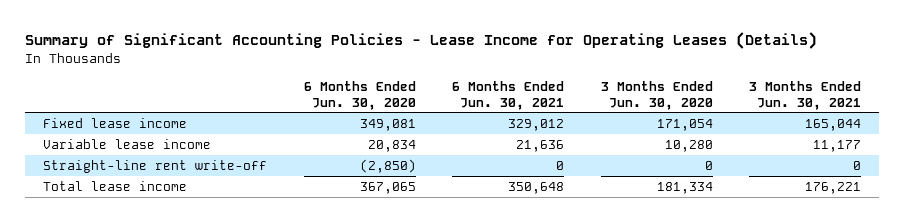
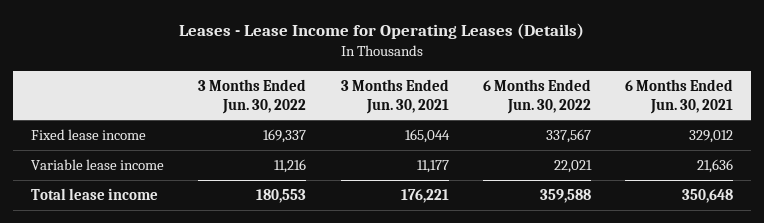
- Summary of Significant Accounting Policies - Lease Income for Operating Leases (Details)
+ Leases - Lease Income for Operating Leases (Details)
- | 6 Months Ended Jun. 30, 2020 | 6 Months Ended Jun. 30, 2021 | 3 Months Ended Jun. 30, 2020 | 3 Months Ended Jun. 30, 2021
+ | 3 Months Ended Jun. 30, 2022 | 3 Months Ended Jun. 30, 2021 | 6 Months Ended Jun. 30, 2022 | 6 Months Ended Jun. 30, 2021
- Straight-line rent write-off | (2,850) | 0 | 0 | 0

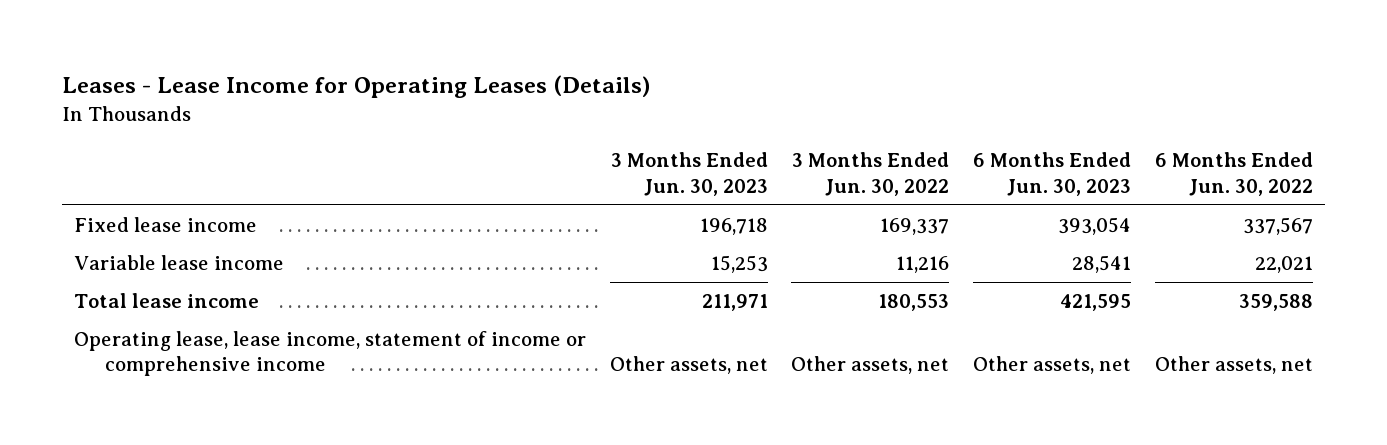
- | 3 Months Ended Jun. 30, 2022 | 3 Months Ended Jun. 30, 2021 | 6 Months Ended Jun. 30, 2022 | 6 Months Ended Jun. 30, 2021
+ | 3 Months Ended Jun. 30, 2023 | 3 Months Ended Jun. 30, 2022 | 6 Months Ended Jun. 30, 2023 | 6 Months Ended Jun. 30, 2022
+ Operating lease, lease income, statement of income or comprehensive income | Other assets, net | Other assets, net | Other assets, net | Other assets, net

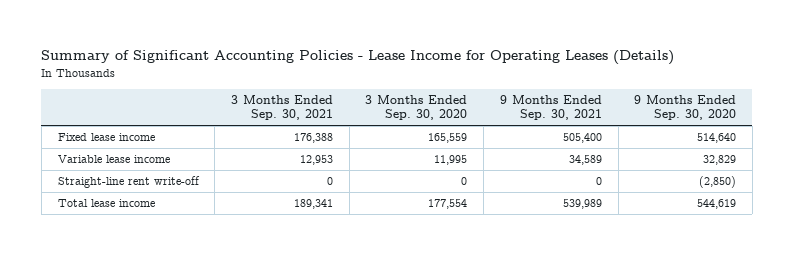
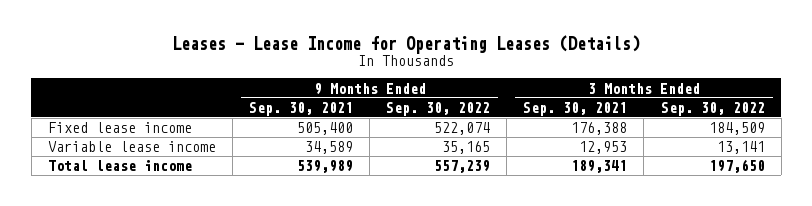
- Summary of Significant Accounting Policies - Lease Income for Operating Leases (Details)
+ Leases - Lease Income for Operating Leases (Details)
- | 3 Months Ended Sep. 30, 2021 | 3 Months Ended Sep. 30, 2020 | 9 Months Ended Sep. 30, 2021 | 9 Months Ended Sep. 30, 2020
+ | 9 Months Ended Sep. 30, 2021 | 9 Months Ended Sep. 30, 2022 | 3 Months Ended Sep. 30, 2021 | 3 Months Ended Sep. 30, 2022
- Straight-line rent write-off | 0 | 0 | 0 | (2,850)

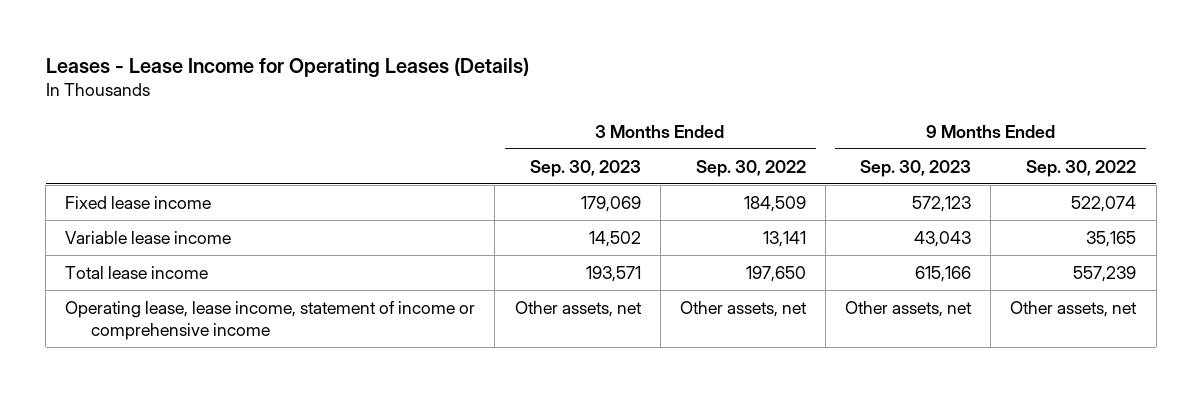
- | 9 Months Ended Sep. 30, 2021 | 9 Months Ended Sep. 30, 2022 | 3 Months Ended Sep. 30, 2021 | 3 Months Ended Sep. 30, 2022
+ | 3 Months Ended Sep. 30, 2023 | 3 Months Ended Sep. 30, 2022 | 9 Months Ended Sep. 30, 2023 | 9 Months Ended Sep. 30, 2022
+ Operating lease, lease income, statement of income or comprehensive income | Other assets, net | Other assets, net | Other assets, net | Other assets, net

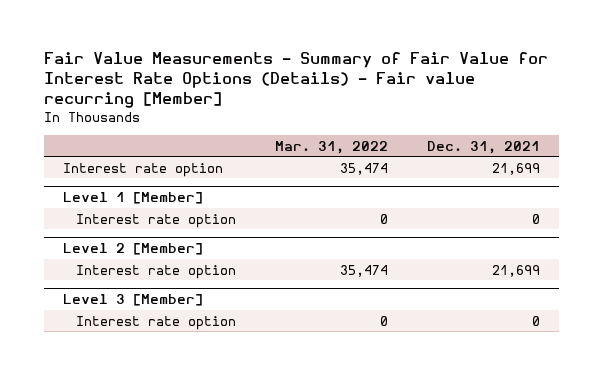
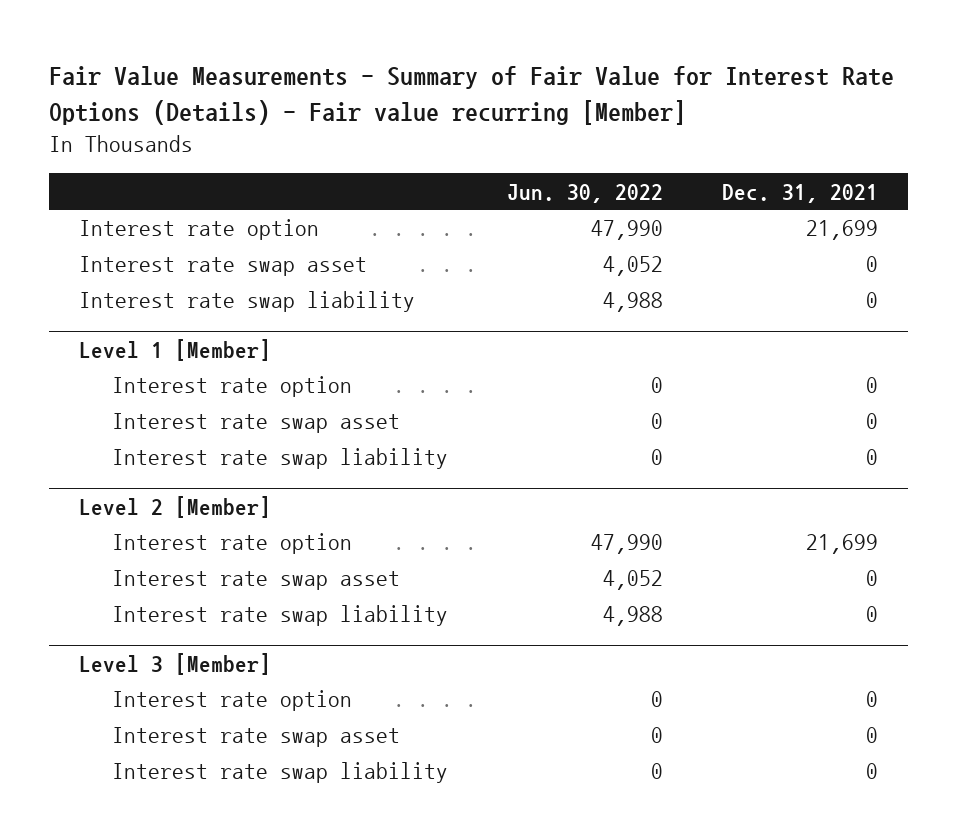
- | Mar. 31, 2022 | Dec. 31, 2021
+ | Jun. 30, 2022 | Dec. 31, 2021
+ Interest rate swap asset | 4,052 | 0
+ Interest rate swap liability | 4,988 | 0
@ Level 1 [Member]
+ Interest rate swap asset | 0 | 0
+ Interest rate swap liability | 0 | 0
@ Level 2 [Member]
+ Interest rate swap asset | 4,052 | 0
+ Interest rate swap liability | 4,988 | 0
@ Level 3 [Member]
+ Interest rate swap asset | 0 | 0
+ Interest rate swap liability | 0 | 0

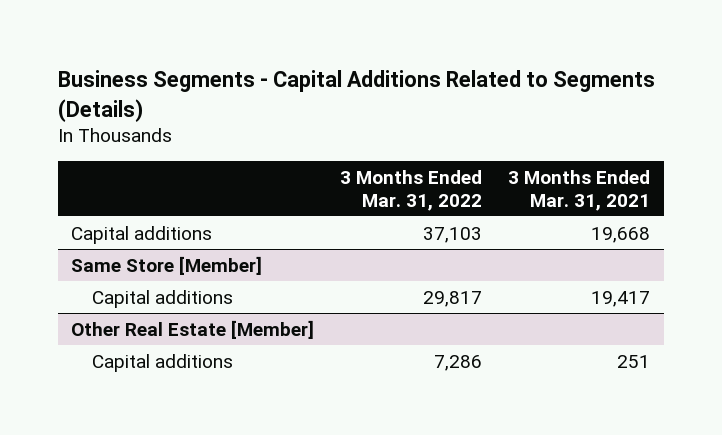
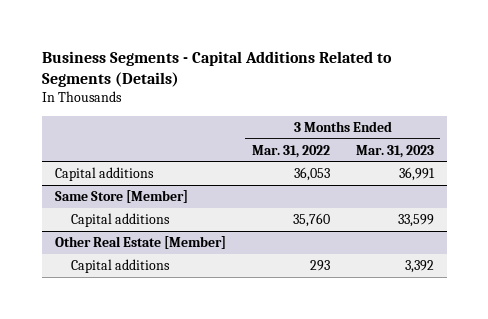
- | 3 Months Ended Mar. 31, 2022 | 3 Months Ended Mar. 31, 2021
+ | 3 Months Ended Mar. 31, 2022 | 3 Months Ended Mar. 31, 2023
- Capital additions | 37,103 | 19,668
+ Capital additions | 36,053 | 36,991
@ Same Store [Member]
- Capital additions | 29,817 | 19,417
+ Capital additions | 35,760 | 33,599
@ Other Real Estate [Member]
- Capital additions | 7,286 | 251
+ Capital additions | 293 | 3,392

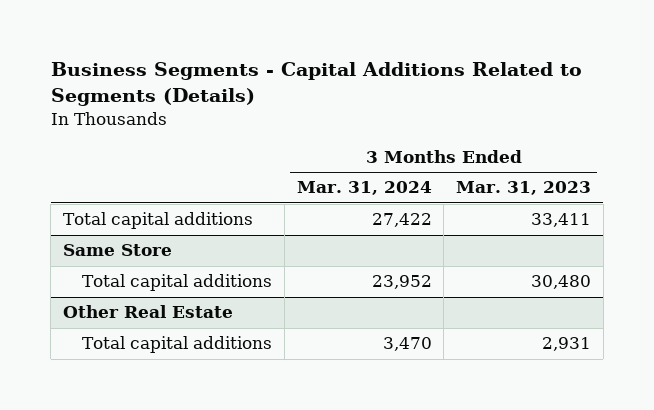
- | 3 Months Ended Mar. 31, 2022 | 3 Months Ended Mar. 31, 2023
+ | 3 Months Ended Mar. 31, 2024 | 3 Months Ended Mar. 31, 2023
- Capital additions | 36,053 | 36,991
- Same Store [Member]
- Capital additions | 35,760 | 33,599
- Other Real Estate [Member]
- Capital additions | 293 | 3,392
+ Total capital additions | 27,422 | 33,411
+ Same Store
+ Total capital additions | 23,952 | 30,480
+ Other Real Estate
+ Total capital additions | 3,470 | 2,931

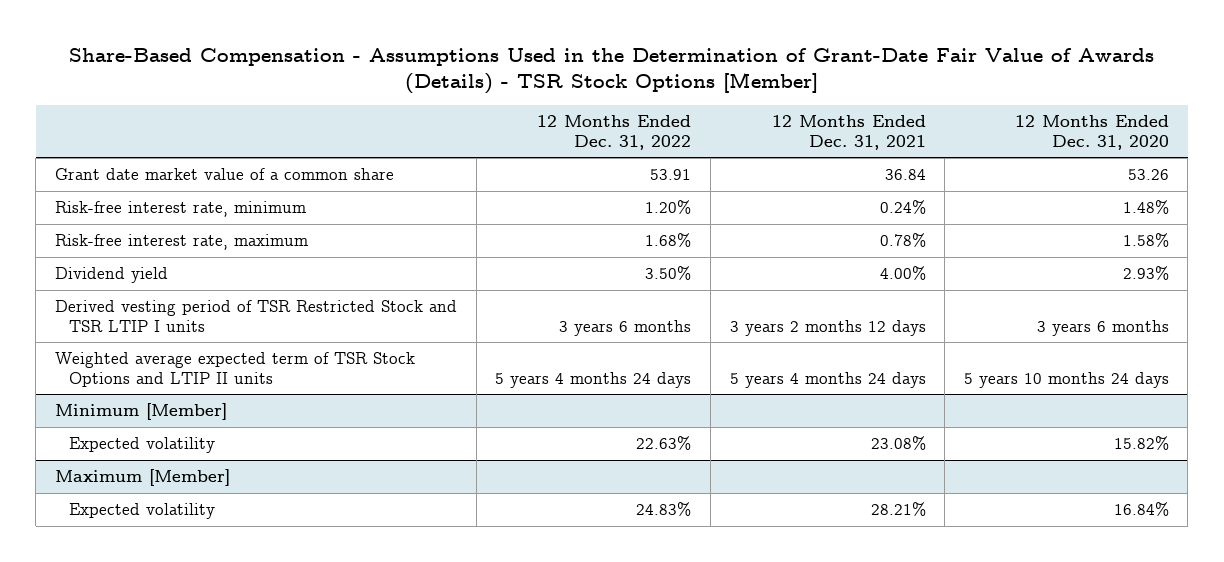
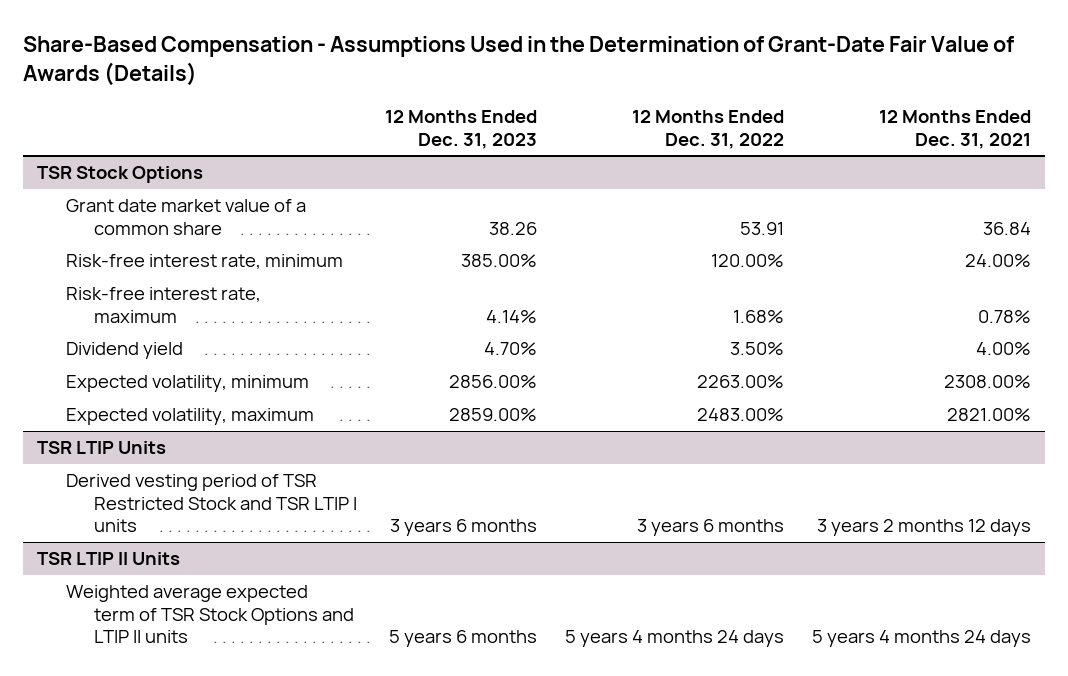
- Share-Based Compensation - Assumptions Used in the Determination of Grant-Date Fair Value of Awards (Details) - TSR Stock Options [Member]
+ Share-Based Compensation - Assumptions Used in the Determination of Grant-Date Fair Value of Awards (Details)
- | 12 Months Ended Dec. 31, 2022 | 12 Months Ended Dec. 31, 2021 | 12 Months Ended Dec. 31, 2020
+ | 12 Months Ended Dec. 31, 2023 | 12 Months Ended Dec. 31, 2022 | 12 Months Ended Dec. 31, 2021
+ TSR Stock Options
- Risk-free interest rate, minimum | 1.20% | 0.24% | 1.48%
+ Risk-free interest rate, minimum | 385.00% | 120.00% | 24.00%
+ Expected volatility, minimum | 2856.00% | 2263.00% | 2308.00%
+ Expected volatility, maximum | 2859.00% | 2483.00% | 2821.00%
+ TSR LTIP Units
+ TSR LTIP II Units
- Minimum [Member]
- Expected volatility | 22.63% | 23.08% | 15.82%
- Maximum [Member]
- Expected volatility | 24.83% | 28.21% | 16.84%

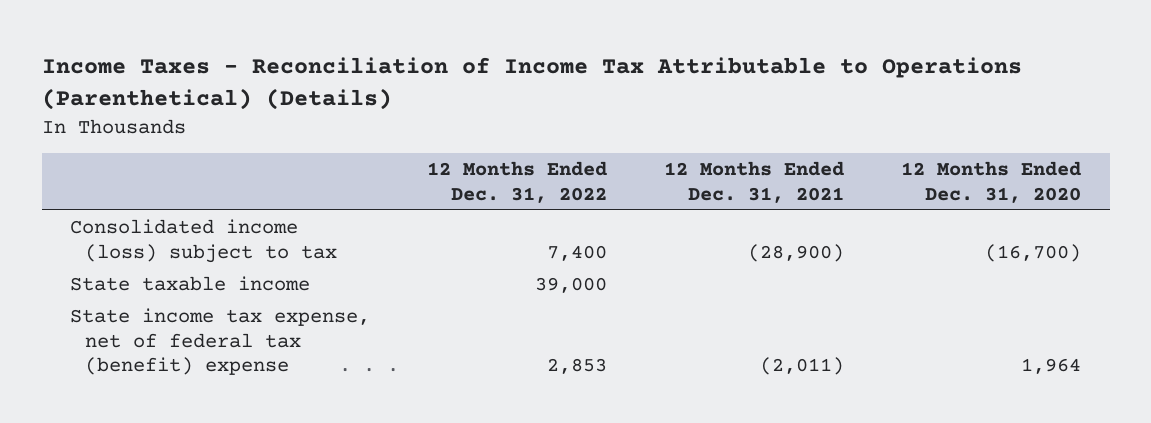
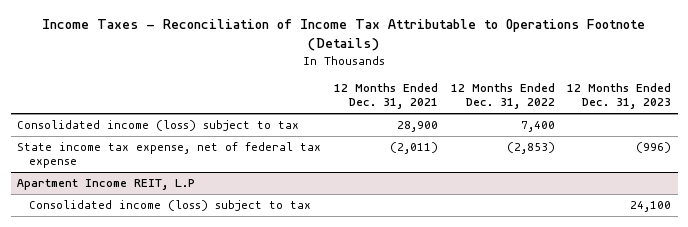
- Income Taxes - Reconciliation of Income Tax Attributable to Operations (Parenthetical) (Details)
+ Income Taxes - Reconciliation of Income Tax Attributable to Operations Footnote (Details)
- | 12 Months Ended Dec. 31, 2022 | 12 Months Ended Dec. 31, 2021 | 12 Months Ended Dec. 31, 2020
+ | 12 Months Ended Dec. 31, 2021 | 12 Months Ended Dec. 31, 2022 | 12 Months Ended Dec. 31, 2023
- Consolidated income (loss) subject to tax | 7,400 | (28,900) | (16,700)
- State taxable income | 39,000 | |
- State income tax expense, net of federal tax (benefit) expense | 2,853 | (2,011) | 1,964
+ Consolidated income (loss) subject to tax | 28,900 | 7,400 |
+ State income tax expense, net of federal tax expense | (2,011) | (2,853) | (996)
+ Apartment Income REIT, L.P
+ Consolidated income (loss) subject to tax | | | 24,100

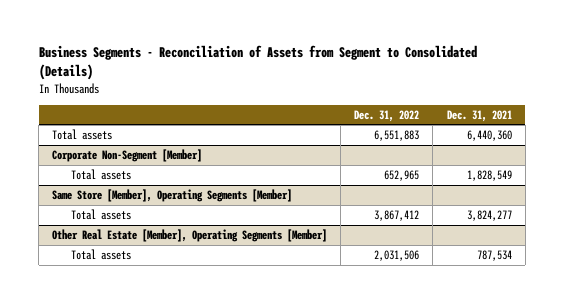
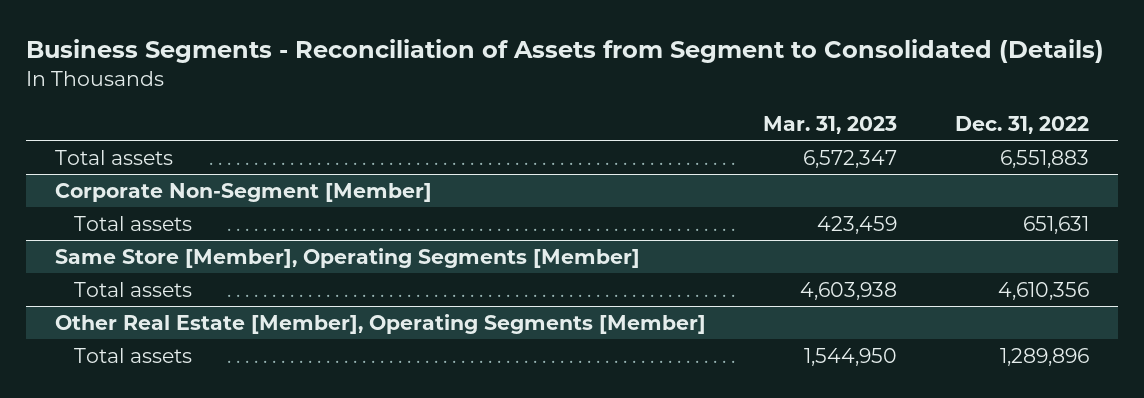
- | Dec. 31, 2022 | Dec. 31, 2021
+ | Mar. 31, 2023 | Dec. 31, 2022
@ Corporate Non-Segment [Member]
- Total assets | 652,965 | 1,828,549
+ Total assets | 423,459 | 651,631
@ Same Store [Member], Operating Segments [Member]
- Total assets | 3,867,412 | 3,824,277
+ Total assets | 4,603,938 | 4,610,356
@ Other Real Estate [Member], Operating Segments [Member]
- Total assets | 2,031,506 | 787,534
+ Total assets | 1,544,950 | 1,289,896

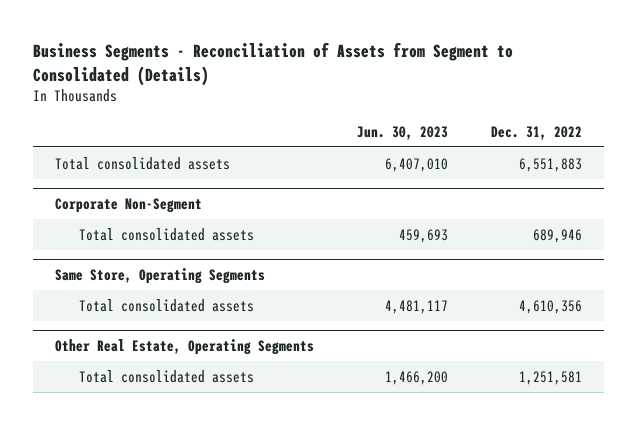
- | Mar. 31, 2023 | Dec. 31, 2022
+ | Jun. 30, 2023 | Dec. 31, 2022
- Total assets | 6,572,347 | 6,551,883
- Corporate Non-Segment [Member]
- Total assets | 423,459 | 651,631
- Same Store [Member], Operating Segments [Member]
- Total assets | 4,603,938 | 4,610,356
- Other Real Estate [Member], Operating Segments [Member]
- Total assets | 1,544,950 | 1,289,896
+ Total consolidated assets | 6,407,010 | 6,551,883
+ Corporate Non-Segment
+ Total consolidated assets | 459,693 | 689,946
+ Same Store, Operating Segments
+ Total consolidated assets | 4,481,117 | 4,610,356
+ Other Real Estate, Operating Segments
+ Total consolidated assets | 1,466,200 | 1,251,581

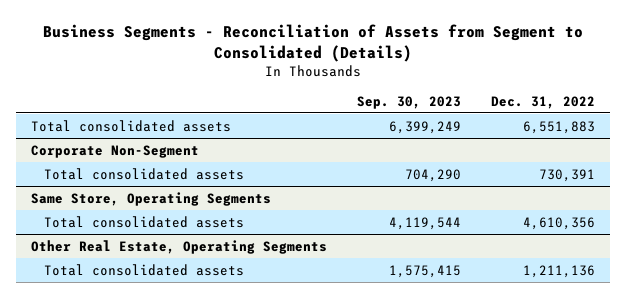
- | Jun. 30, 2023 | Dec. 31, 2022
+ | Sep. 30, 2023 | Dec. 31, 2022
@ Corporate Non-Segment
- Total consolidated assets | 459,693 | 689,946
+ Total consolidated assets | 704,290 | 730,391
@ Other Real Estate, Operating Segments
- Total consolidated assets | 1,466,200 | 1,251,581
+ Total consolidated assets | 1,575,415 | 1,211,136

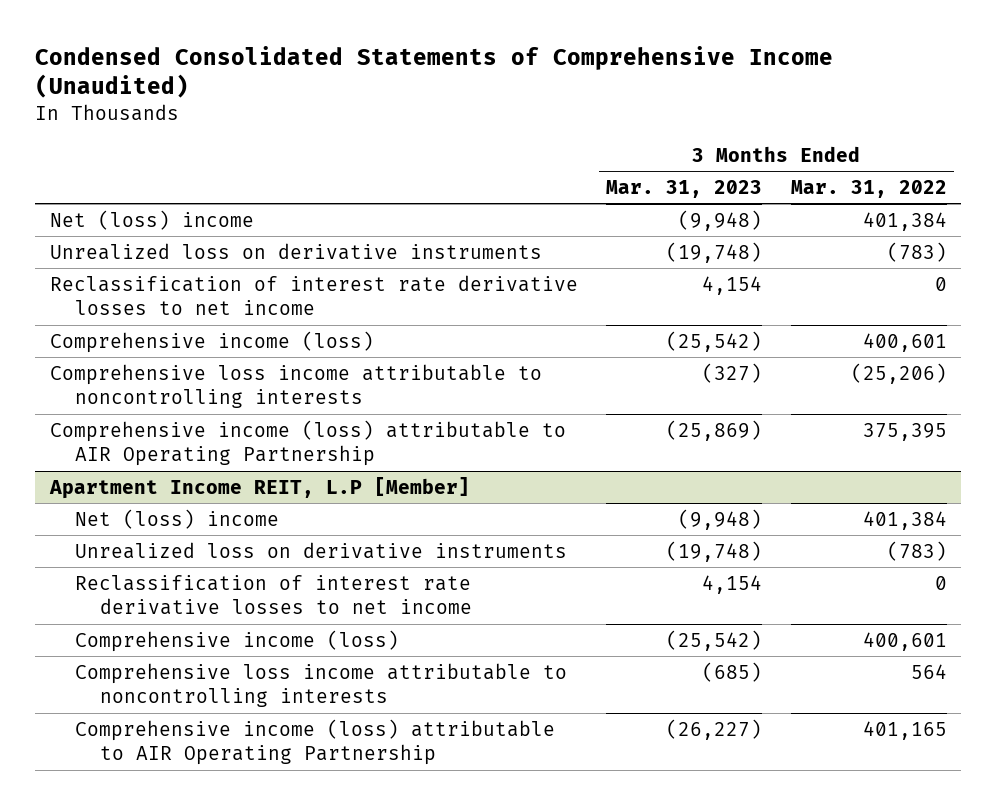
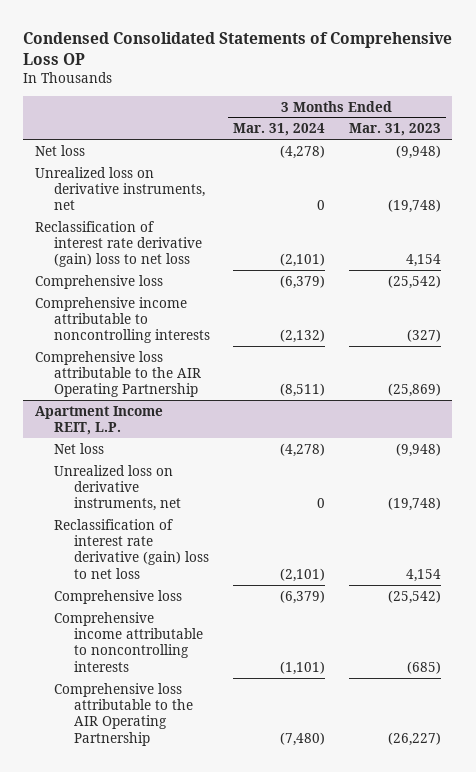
- Condensed Consolidated Statements of Comprehensive Income (Unaudited)
+ Condensed Consolidated Statements of Comprehensive Loss OP
- | 3 Months Ended Mar. 31, 2023 | 3 Months Ended Mar. 31, 2022
+ | 3 Months Ended Mar. 31, 2024 | 3 Months Ended Mar. 31, 2023
- Net (loss) income | (9,948) | 401,384
- Unrealized loss on derivative instruments | (19,748) | (783)
- Reclassification of interest rate derivative losses to net income | 4,154 | 0
- Comprehensive income (loss) | (25,542) | 400,601
- Comprehensive loss income attributable to noncontrolling interests | (327) | (25,206)
- Comprehensive income (loss) attributable to AIR Operating Partnership | (25,869) | 375,395
- Apartment Income REIT, L.P [Member]
- Net (loss) income | (9,948) | 401,384
- Unrealized loss on derivative instruments | (19,748) | (783)
- Reclassification of interest rate derivative losses to net income | 4,154 | 0
- Comprehensive income (loss) | (25,542) | 400,601
- Comprehensive loss income attributable to noncontrolling interests | (685) | 564
- Comprehensive income (loss) attributable to AIR Operating Partnership | (26,227) | 401,165
+ Net loss | (4,278) | (9,948)
+ Unrealized loss on derivative instruments, net | 0 | (19,748)
+ Reclassification of interest rate derivative (gain) loss to net loss | (2,101) | 4,154
+ Comprehensive loss | (6,379) | (25,542)
+ Comprehensive income attributable to noncontrolling interests | (2,132) | (327)
+ Comprehensive loss attributable to the AIR Operating Partnership | (8,511) | (25,869)
+ Apartment Income REIT, L.P.
+ Net loss | (4,278) | (9,948)
+ Unrealized loss on derivative instruments, net | 0 | (19,748)
+ Reclassification of interest rate derivative (gain) loss to net loss | (2,101) | 4,154
+ Comprehensive loss | (6,379) | (25,542)
+ Comprehensive income attributable to noncontrolling interests | (1,101) | (685)
+ Comprehensive loss attributable to the AIR Operating Partnership | (7,480) | (26,227)

